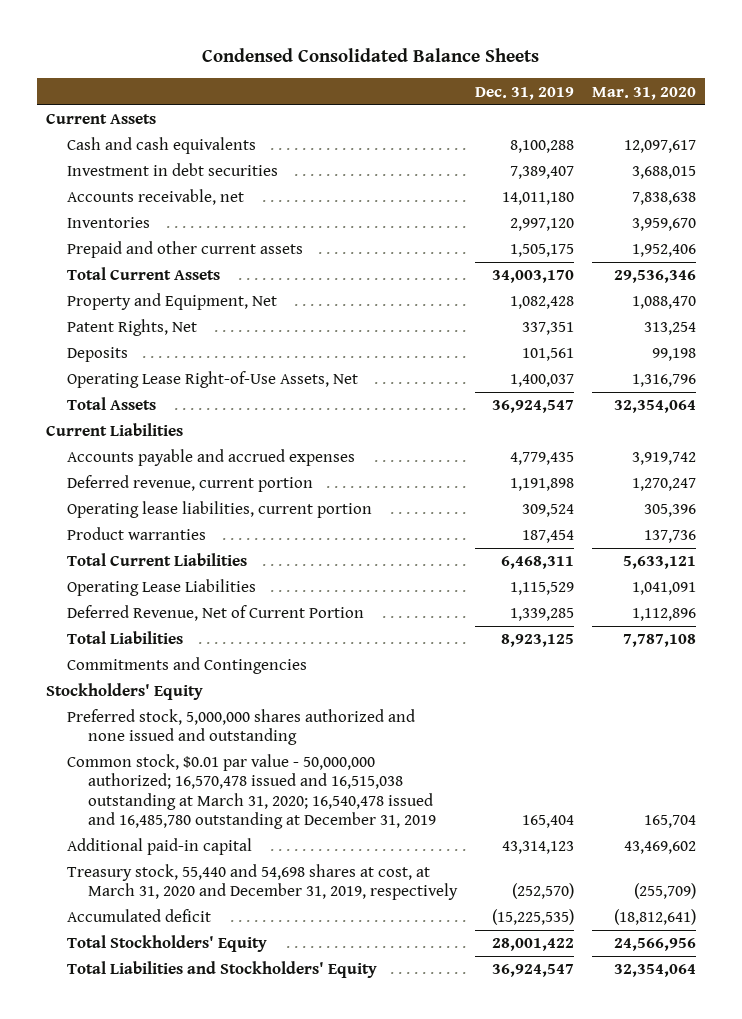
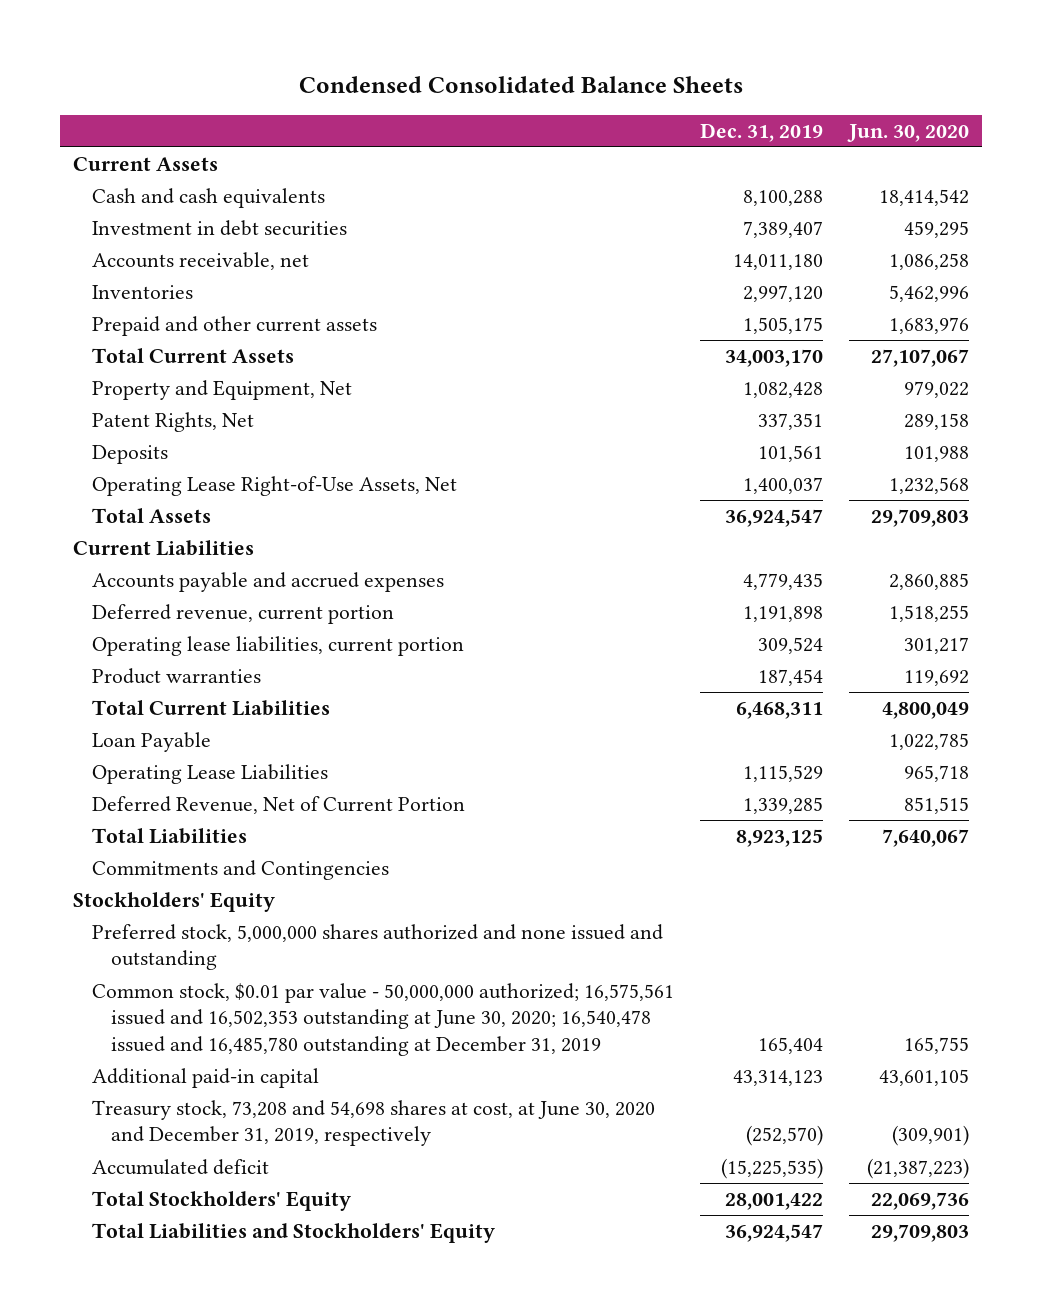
- | Dec. 31, 2019 | Mar. 31, 2020
+ | Dec. 31, 2019 | Jun. 30, 2020
+ Loan Payable | | 1,022,785
- Common stock, $0.01 par value - 50,000,000 authorized; 16,570,478 issued and 16,515,038 outstanding at March 31, 2020; 16,540,478 issued and 16,485,780 outstanding at December 31, 2019 | 165,404 | 165,704
+ Common stock, $0.01 par value - 50,000,000 authorized; 16,575,561 issued and 16,502,353 outstanding at June 30, 2020; 16,540,478 issued and 16,485,780 outstanding at December 31, 2019 | 165,404 | 165,755
- Treasury stock, 55,440 and 54,698 shares at cost, at March 31, 2020 and December 31, 2019, respectively | (252,570) | (255,709)
+ Treasury stock, 73,208 and 54,698 shares at cost, at June 30, 2020 and December 31, 2019, respectively | (252,570) | (309,901)

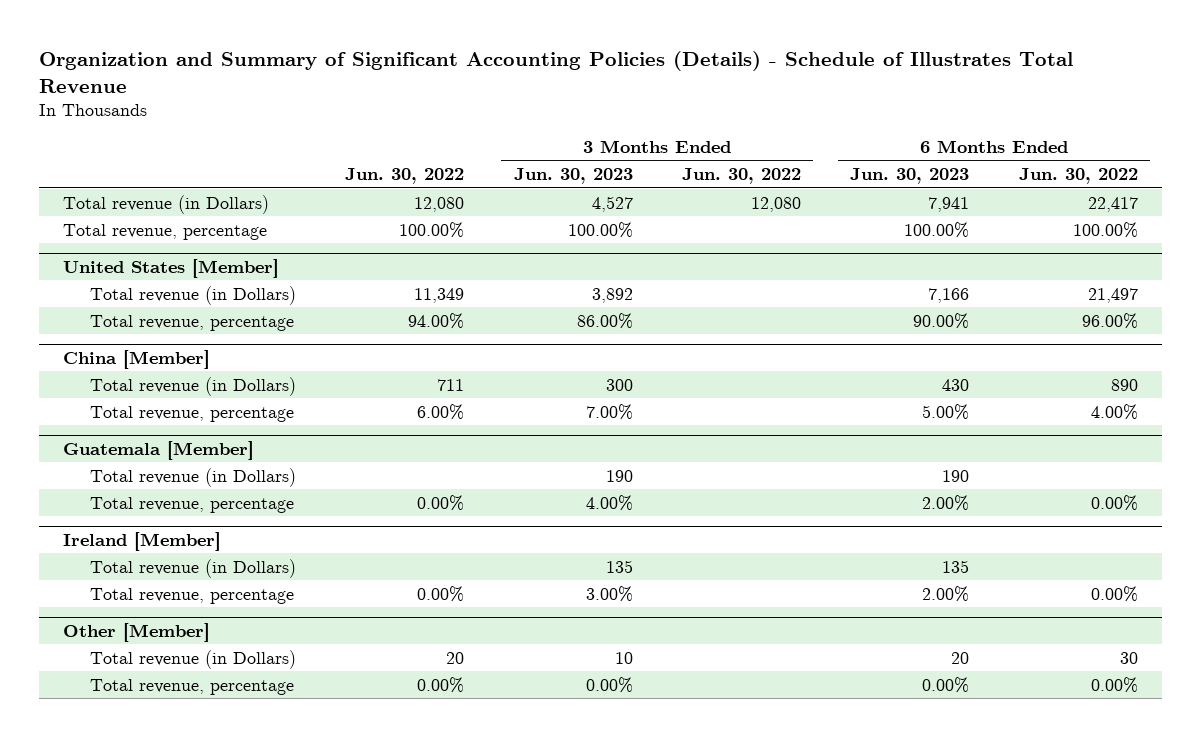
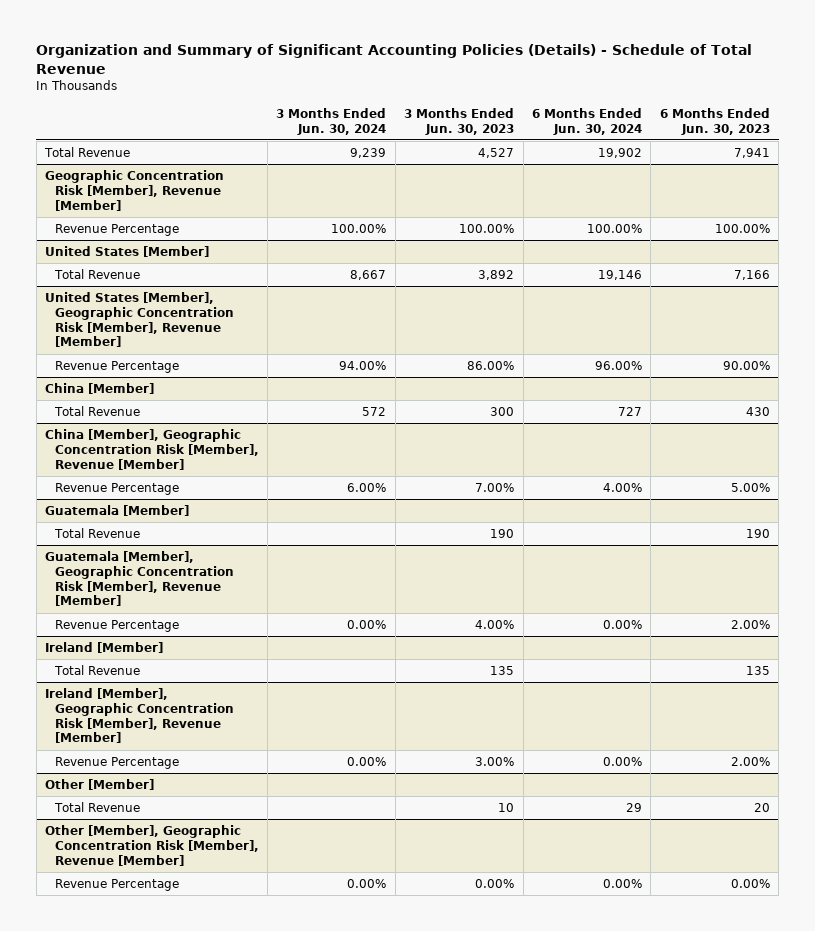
- Organization and Summary of Significant Accounting Policies (Details) - Schedule of Illustrates Total Revenue
+ Organization and Summary of Significant Accounting Policies (Details) - Schedule of Total Revenue
- | Jun. 30, 2022 | 3 Months Ended Jun. 30, 2023 | 3 Months Ended Jun. 30, 2022 | 6 Months Ended Jun. 30, 2023 | 6 Months Ended Jun. 30, 2022
+ | 3 Months Ended Jun. 30, 2024 | 3 Months Ended Jun. 30, 2023 | 6 Months Ended Jun. 30, 2024 | 6 Months Ended Jun. 30, 2023
- Total revenue (in Dollars) | 12,080 | 4,527 | 12,080 | 7,941 | 22,417
- Total revenue, percentage | 100.00% | 100.00% | | 100.00% | 100.00%
+ Total Revenue | 9,239 | 4,527 | 19,902 | 7,941
+ Geographic Concentration Risk [Member], Revenue [Member]
+ Revenue Percentage | 100.00% | 100.00% | 100.00% | 100.00%
@ United States [Member]
- Total revenue (in Dollars) | 11,349 | 3,892 | | 7,166 | 21,497
- Total revenue, percentage | 94.00% | 86.00% | | 90.00% | 96.00%
+ Total Revenue | 8,667 | 3,892 | 19,146 | 7,166
+ United States [Member], Geographic Concentration Risk [Member], Revenue [Member]
+ Revenue Percentage | 94.00% | 86.00% | 96.00% | 90.00%
@ China [Member]
- Total revenue (in Dollars) | 711 | 300 | | 430 | 890
- Total revenue, percentage | 6.00% | 7.00% | | 5.00% | 4.00%
+ Total Revenue | 572 | 300 | 727 | 430
+ China [Member], Geographic Concentration Risk [Member], Revenue [Member]
+ Revenue Percentage | 6.00% | 7.00% | 4.00% | 5.00%
@ Guatemala [Member]
- Total revenue (in Dollars) | | 190 | | 190 |
- Total revenue, percentage | 0.00% | 4.00% | | 2.00% | 0.00%
+ Total Revenue | | 190 | | 190
+ Guatemala [Member], Geographic Concentration Risk [Member], Revenue [Member]
+ Revenue Percentage | 0.00% | 4.00% | 0.00% | 2.00%
@ Ireland [Member]
- Total revenue (in Dollars) | | 135 | | 135 |
- Total revenue, percentage | 0.00% | 3.00% | | 2.00% | 0.00%
+ Total Revenue | | 135 | | 135
+ Ireland [Member], Geographic Concentration Risk [Member], Revenue [Member]
+ Revenue Percentage | 0.00% | 3.00% | 0.00% | 2.00%
@ Other [Member]
- Total revenue (in Dollars) | 20 | 10 | | 20 | 30
- Total revenue, percentage | 0.00% | 0.00% | | 0.00% | 0.00%
+ Total Revenue | | 10 | 29 | 20
+ Other [Member], Geographic Concentration Risk [Member], Revenue [Member]
+ Revenue Percentage | 0.00% | 0.00% | 0.00% | 0.00%

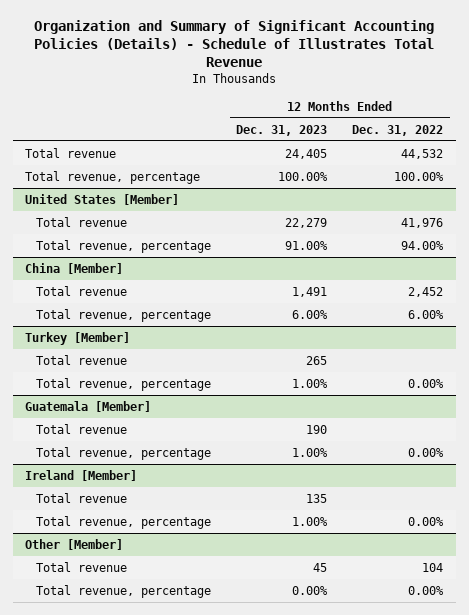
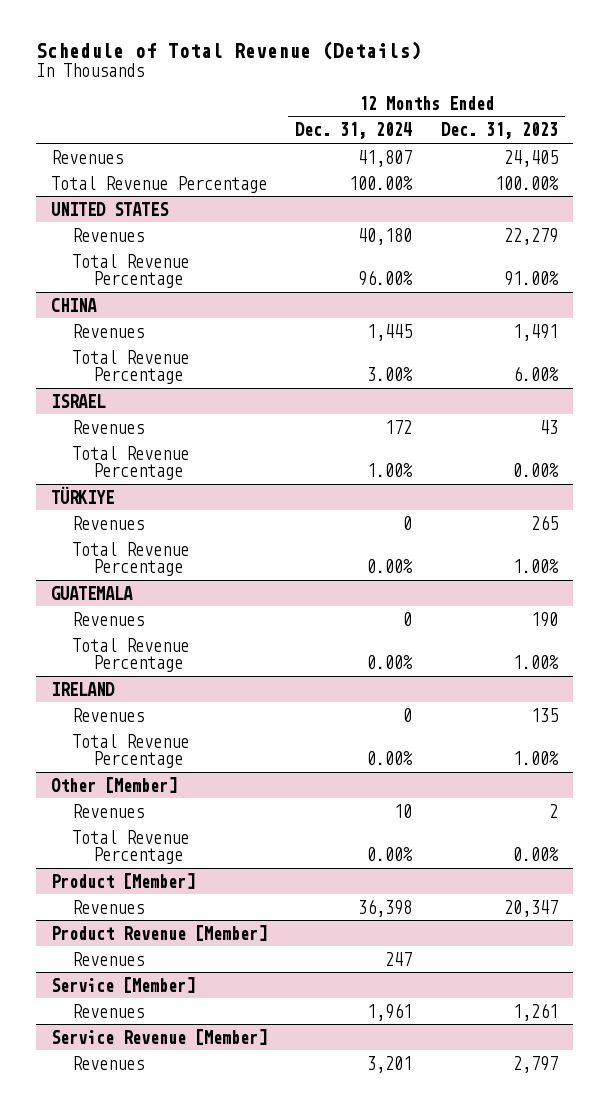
- Organization and Summary of Significant Accounting Policies (Details) - Schedule of Illustrates Total Revenue
+ Schedule of Total Revenue (Details)
- | 12 Months Ended Dec. 31, 2023 | 12 Months Ended Dec. 31, 2022
+ | 12 Months Ended Dec. 31, 2024 | 12 Months Ended Dec. 31, 2023
- Total revenue | 24,405 | 44,532
- Total revenue, percentage | 100.00% | 100.00%
- United States [Member]
- Total revenue | 22,279 | 41,976
- Total revenue, percentage | 91.00% | 94.00%
- China [Member]
- Total revenue | 1,491 | 2,452
- Total revenue, percentage | 6.00% | 6.00%
- Turkey [Member]
- Total revenue | 265 |
- Total revenue, percentage | 1.00% | 0.00%
- Guatemala [Member]
- Total revenue | 190 |
- Total revenue, percentage | 1.00% | 0.00%
- Ireland [Member]
- Total revenue | 135 |
- Total revenue, percentage | 1.00% | 0.00%
+ Revenues | 41,807 | 24,405
+ Total Revenue Percentage | 100.00% | 100.00%
+ UNITED STATES
+ Revenues | 40,180 | 22,279
+ Total Revenue Percentage | 96.00% | 91.00%
+ CHINA
+ Revenues | 1,445 | 1,491
+ Total Revenue Percentage | 3.00% | 6.00%
+ ISRAEL
+ Revenues | 172 | 43
+ Total Revenue Percentage | 1.00% | 0.00%
+ TÜRKIYE
+ Revenues | 0 | 265
+ Total Revenue Percentage | 0.00% | 1.00%
+ GUATEMALA
+ Revenues | 0 | 190
+ Total Revenue Percentage | 0.00% | 1.00%
+ IRELAND
+ Revenues | 0 | 135
+ Total Revenue Percentage | 0.00% | 1.00%
@ Other [Member]
- Total revenue | 45 | 104
- Total revenue, percentage | 0.00% | 0.00%
+ Revenues | 10 | 2
+ Total Revenue Percentage | 0.00% | 0.00%
+ Product [Member]
+ Revenues | 36,398 | 20,347
+ Product Revenue [Member]
+ Revenues | 247 |
+ Service [Member]
+ Revenues | 1,961 | 1,261
+ Service Revenue [Member]
+ Revenues | 3,201 | 2,797

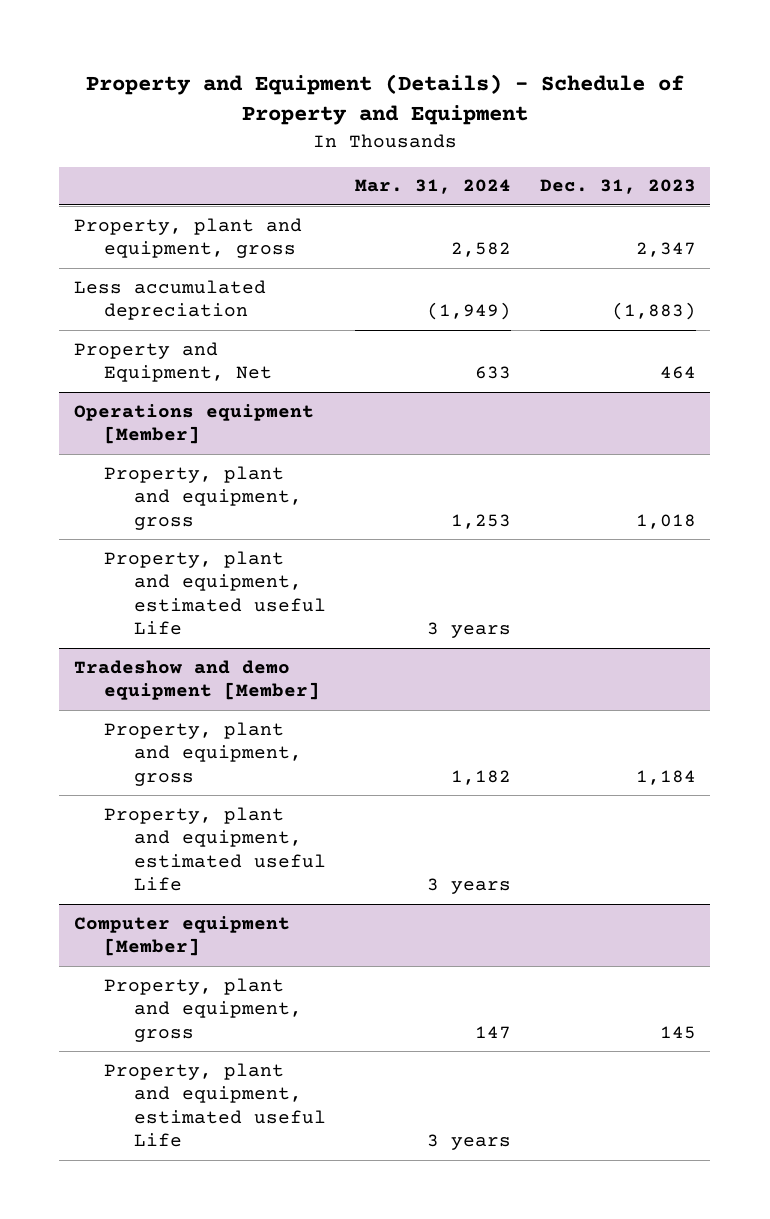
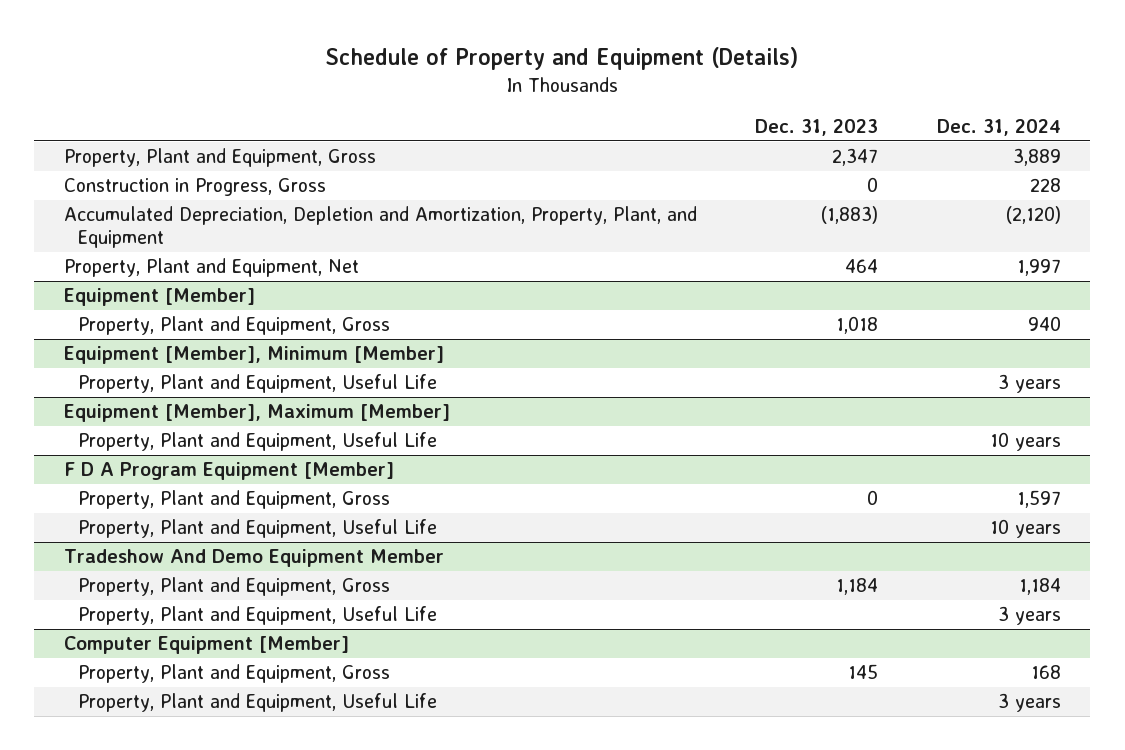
- Property and Equipment (Details) - Schedule of Property and Equipment
+ Schedule of Property and Equipment (Details)
- | Mar. 31, 2024 | Dec. 31, 2023
+ | Dec. 31, 2023 | Dec. 31, 2024
- Property, plant and equipment, gross | 2,582 | 2,347
- Less accumulated depreciation | (1,949) | (1,883)
- Property and Equipment, Net | 633 | 464
- Operations equipment [Member]
- Property, plant and equipment, gross | 1,253 | 1,018
- Property, plant and equipment, estimated useful Life | 3 years |
- Tradeshow and demo equipment [Member]
- Property, plant and equipment, gross | 1,182 | 1,184
- Property, plant and equipment, estimated useful Life | 3 years |
- Computer equipment [Member]
- Property, plant and equipment, gross | 147 | 145
- Property, plant and equipment, estimated useful Life | 3 years |
+ Property, Plant and Equipment, Gross | 2,347 | 3,889
+ Construction in Progress, Gross | 0 | 228
+ Accumulated Depreciation, Depletion and Amortization, Property, Plant, and Equipment | (1,883) | (2,120)
+ Property, Plant and Equipment, Net | 464 | 1,997
+ Equipment [Member]
+ Property, Plant and Equipment, Gross | 1,018 | 940
+ Equipment [Member], Minimum [Member]
+ Property, Plant and Equipment, Useful Life | | 3 years
+ Equipment [Member], Maximum [Member]
+ Property, Plant and Equipment, Useful Life | | 10 years
+ F D A Program Equipment [Member]
+ Property, Plant and Equipment, Gross | 0 | 1,597
+ Property, Plant and Equipment, Useful Life | | 10 years
+ Tradeshow And Demo Equipment Member
+ Property, Plant and Equipment, Gross | 1,184 | 1,184
+ Property, Plant and Equipment, Useful Life | | 3 years
+ Computer Equipment [Member]
+ Property, Plant and Equipment, Gross | 145 | 168
+ Property, Plant and Equipment, Useful Life | | 3 years

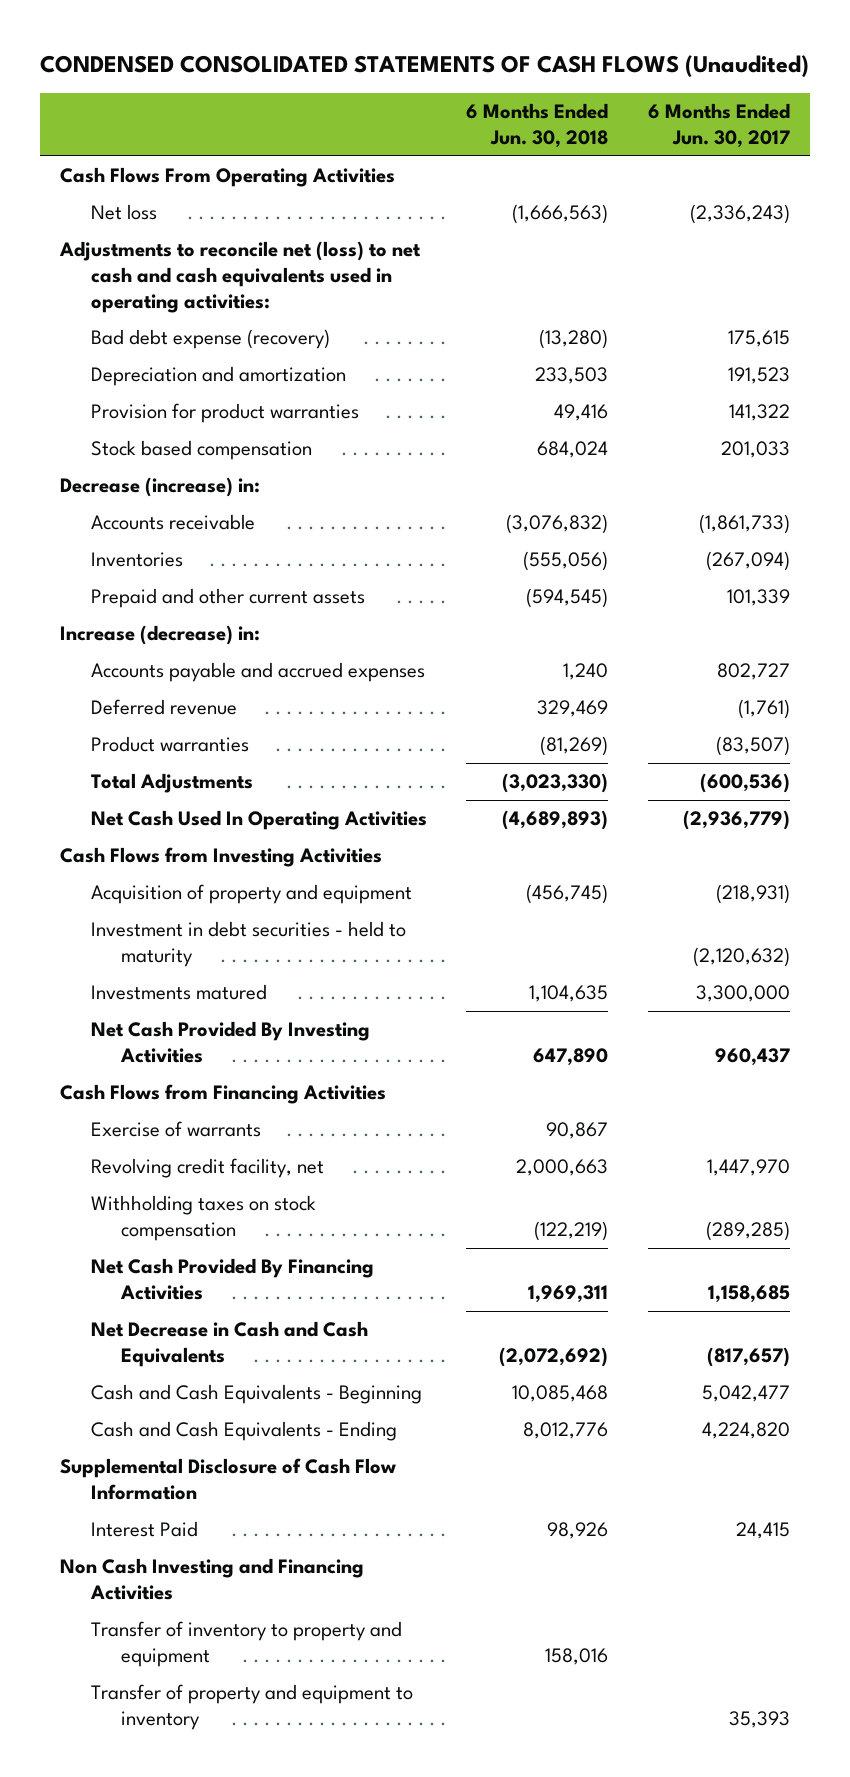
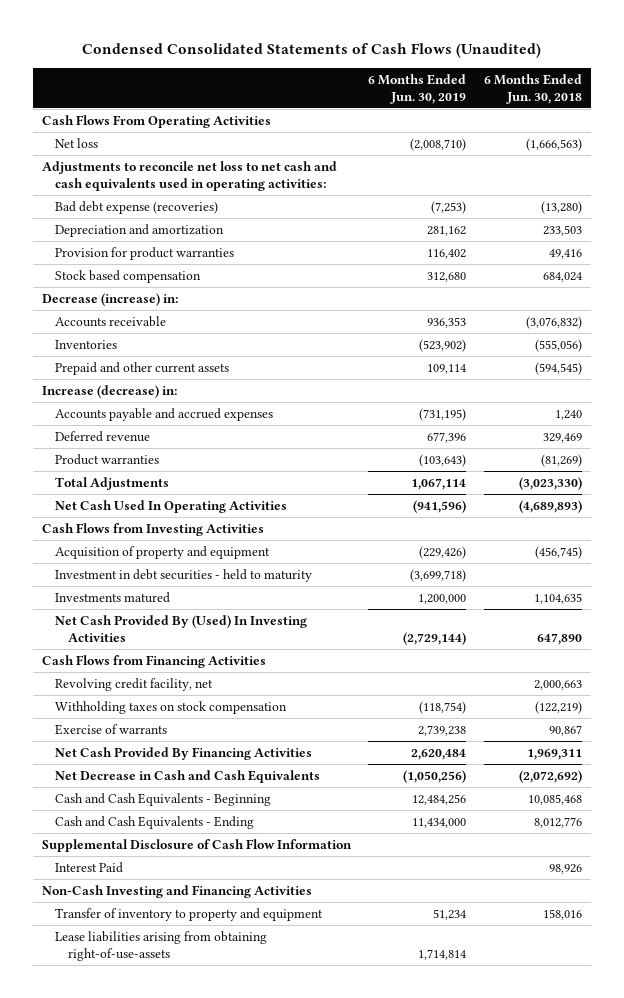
- CONDENSED CONSOLIDATED STATEMENTS OF CASH FLOWS (Unaudited)
+ Condensed Consolidated Statements of Cash Flows (Unaudited)
- | 6 Months Ended Jun. 30, 2018 | 6 Months Ended Jun. 30, 2017
+ | 6 Months Ended Jun. 30, 2019 | 6 Months Ended Jun. 30, 2018
- Adjustments to reconcile net (loss) to net cash and cash equivalents used in operating activities:
- Bad debt expense (recovery) | (13,280) | 175,615
+ Adjustments to reconcile net loss to net cash and cash equivalents used in operating activities:
+ Bad debt expense (recoveries) | (7,253) | (13,280)
- Net Cash Provided By Investing Activities | 647,890 | 960,437
+ Net Cash Provided By (Used) In Investing Activities | (2,729,144) | 647,890
moved down: Exercise of warrants | 2,739,238 | 90,867
- Non Cash Investing and Financing Activities
+ Non-Cash Investing and Financing Activities
- Transfer of property and equipment to inventory | | 35,393
+ Lease liabilities arising from obtaining right-of-use-assets | 1,714,814 |

